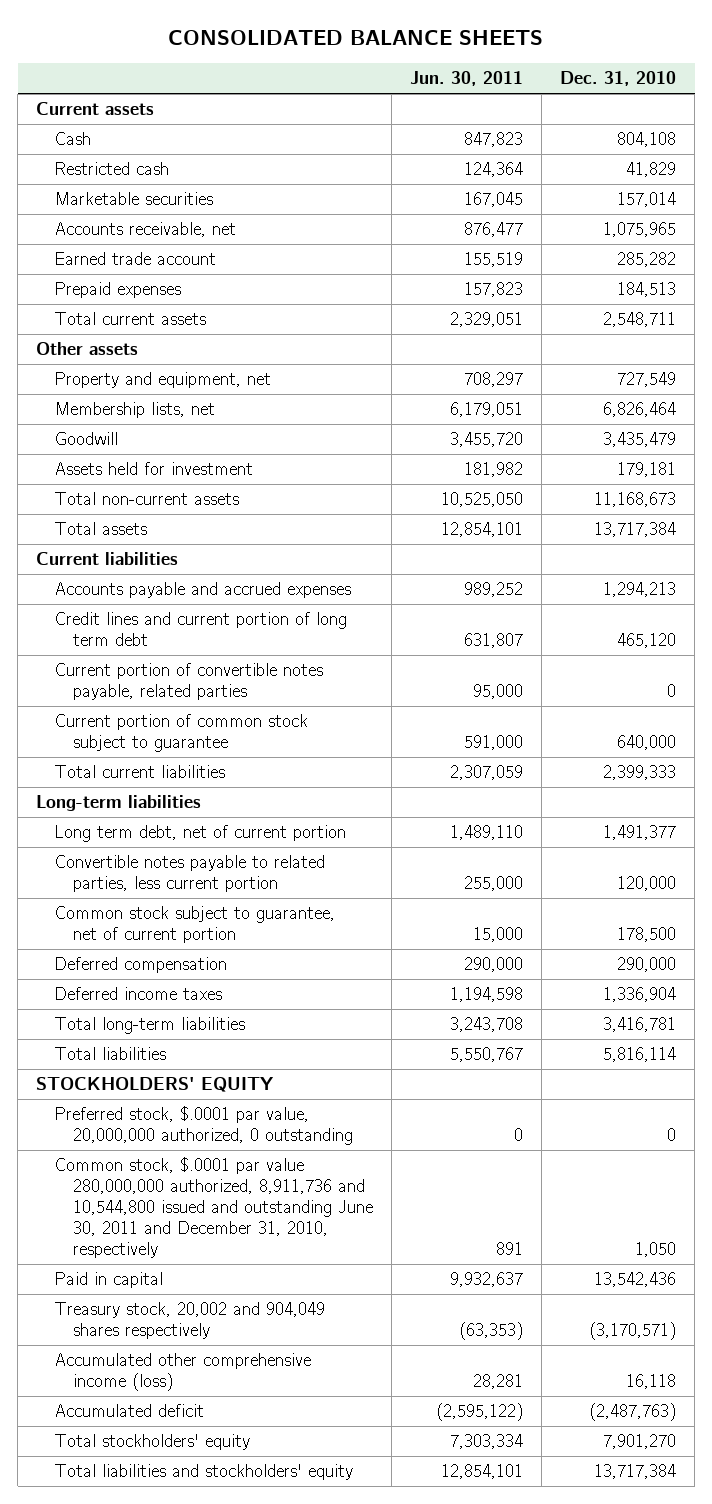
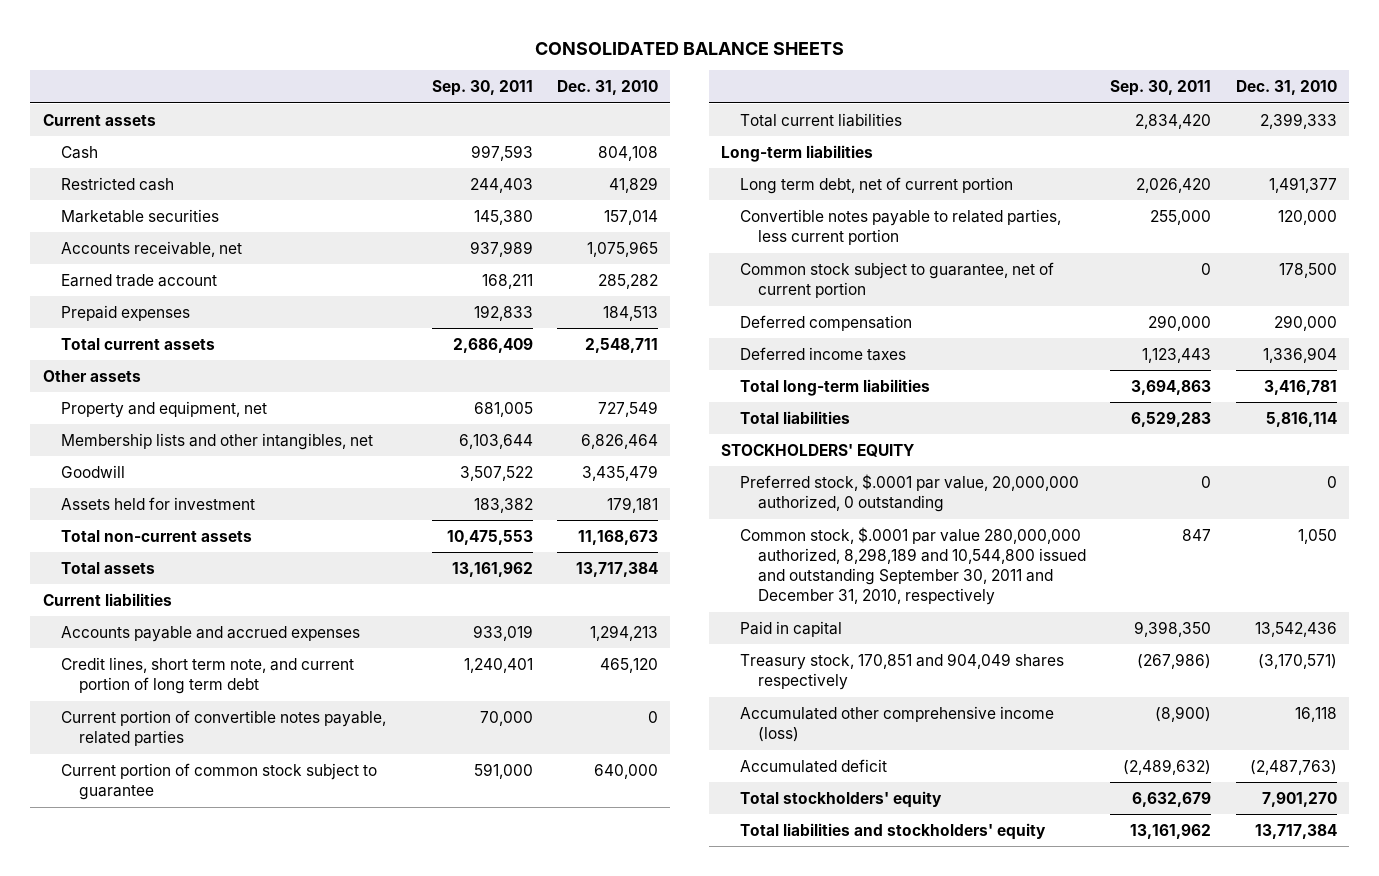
- | Jun. 30, 2011 | Dec. 31, 2010
+ | Sep. 30, 2011 | Dec. 31, 2010
- Membership lists, net | 6,179,051 | 6,826,464
+ Membership lists and other intangibles, net | 6,103,644 | 6,826,464
- Credit lines and current portion of long term debt | 631,807 | 465,120
+ Credit lines, short term note, and current portion of long term debt | 1,240,401 | 465,120
- Common stock, $.0001 par value 280,000,000 authorized, 8,911,736 and 10,544,800 issued and outstanding June 30, 2011 and December 31, 2010, respectively | 891 | 1,050
+ Common stock, $.0001 par value 280,000,000 authorized, 8,298,189 and 10,544,800 issued and outstanding September 30, 2011 and December 31, 2010, respectively | 847 | 1,050
- Treasury stock, 20,002 and 904,049 shares respectively | (63,353) | (3,170,571)
+ Treasury stock, 170,851 and 904,049 shares respectively | (267,986) | (3,170,571)

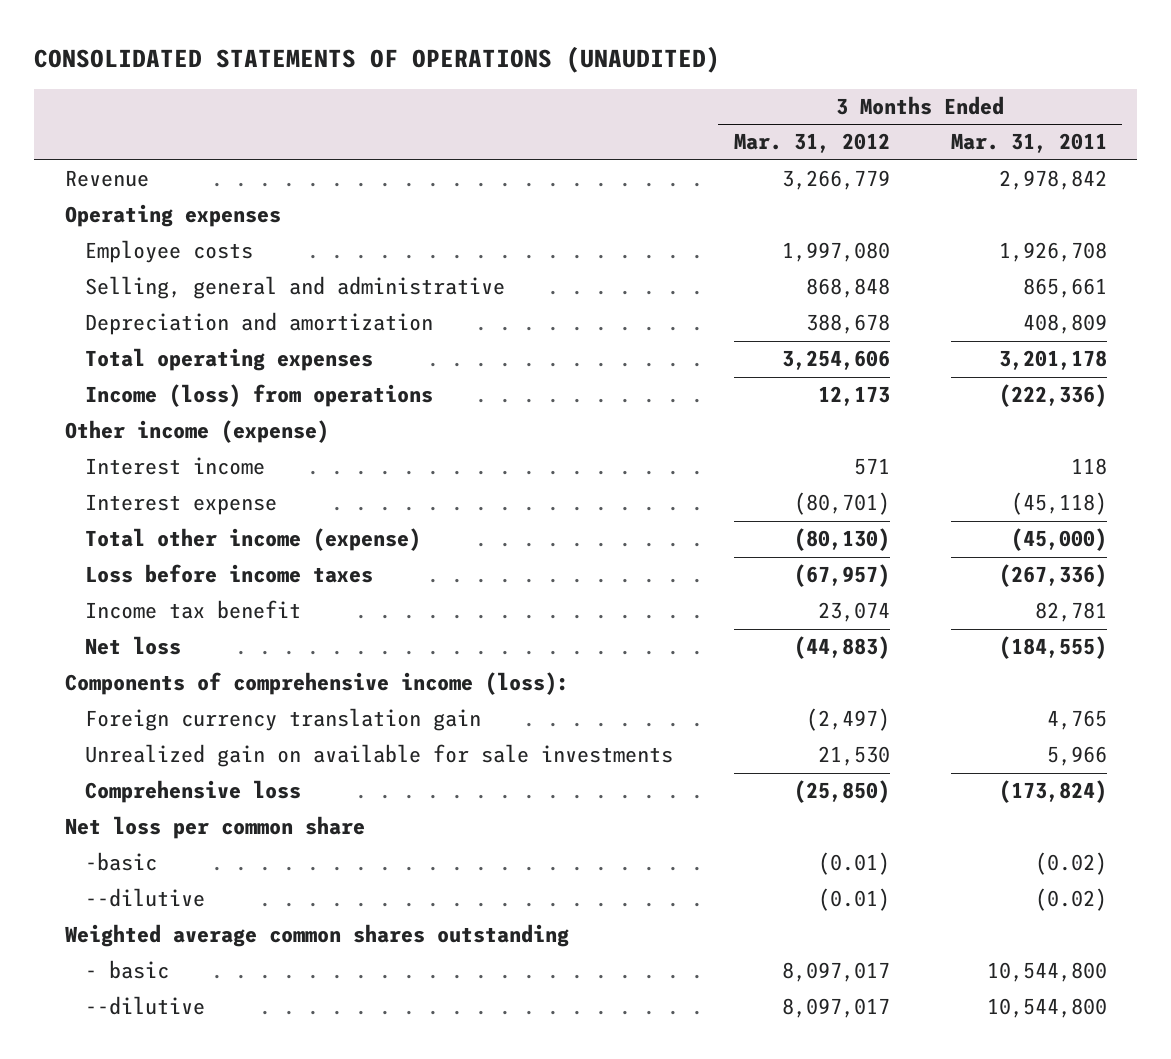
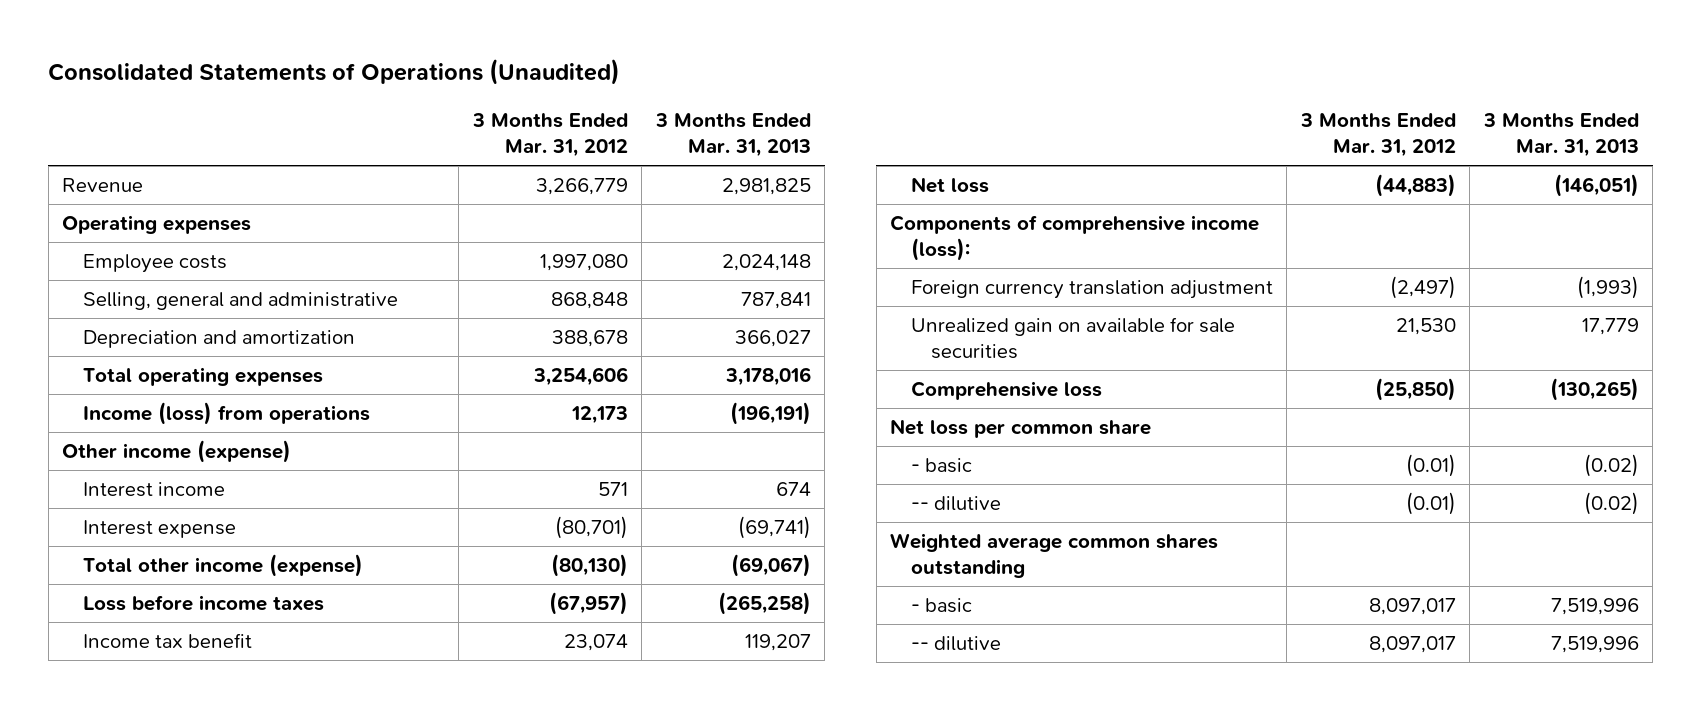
- CONSOLIDATED STATEMENTS OF OPERATIONS (UNAUDITED)
+ Consolidated Statements of Operations (Unaudited)
- | 3 Months Ended Mar. 31, 2012 | 3 Months Ended Mar. 31, 2011
+ | 3 Months Ended Mar. 31, 2012 | 3 Months Ended Mar. 31, 2013
- Foreign currency translation gain | (2,497) | 4,765
- Unrealized gain on available for sale investments | 21,530 | 5,966
+ Foreign currency translation adjustment | (2,497) | (1,993)
+ Unrealized gain on available for sale securities | 21,530 | 17,779
- -basic | (0.01) | (0.02)
- --dilutive | (0.01) | (0.02)
+ - basic | (0.01) | (0.02)
+ -- dilutive | (0.01) | (0.02)
- --dilutive | 8,097,017 | 10,544,800
+ -- dilutive | 8,097,017 | 7,519,996

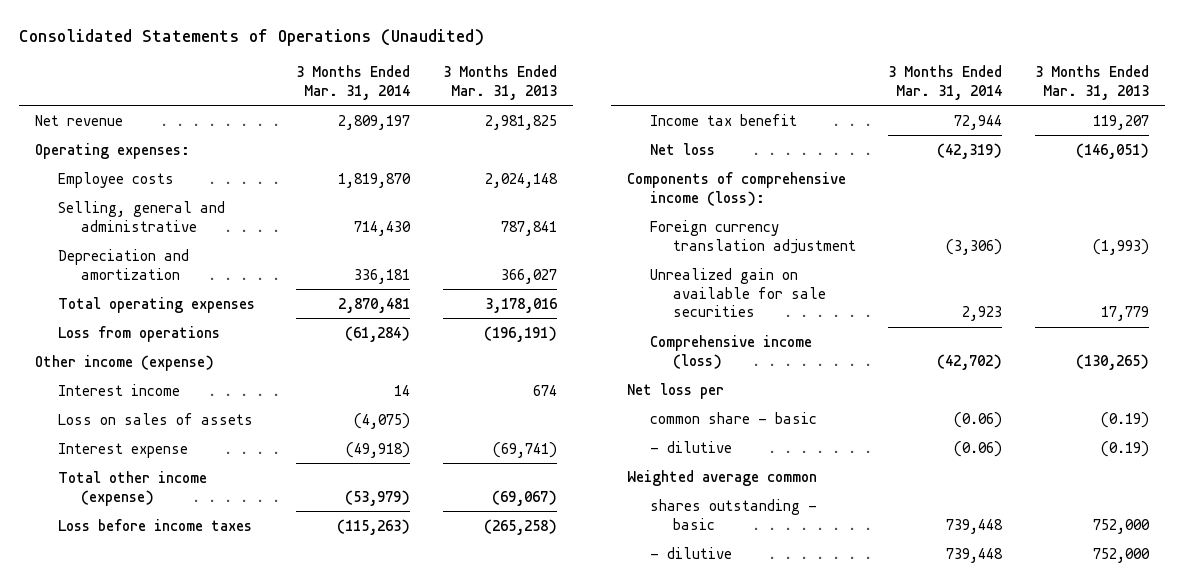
- | 3 Months Ended Mar. 31, 2012 | 3 Months Ended Mar. 31, 2013
+ | 3 Months Ended Mar. 31, 2014 | 3 Months Ended Mar. 31, 2013
- Revenue | 3,266,779 | 2,981,825
- Operating expenses
+ Net revenue | 2,809,197 | 2,981,825
+ Operating expenses:
- Income (loss) from operations | 12,173 | (196,191)
+ Loss from operations | (61,284) | (196,191)
+ Loss on sales of assets | (4,075) |
- Comprehensive loss | (25,850) | (130,265)
- Net loss per common share
- - basic | (0.01) | (0.02)
- -- dilutive | (0.01) | (0.02)
- Weighted average common shares outstanding
- - basic | 8,097,017 | 7,519,996
- -- dilutive | 8,097,017 | 7,519,996
+ Comprehensive income (loss) | (42,702) | (130,265)
+ Net loss per
+ common share - basic | (0.06) | (0.19)
+ - dilutive | (0.06) | (0.19)
+ Weighted average common
+ shares outstanding - basic | 739,448 | 752,000
+ - dilutive | 739,448 | 752,000

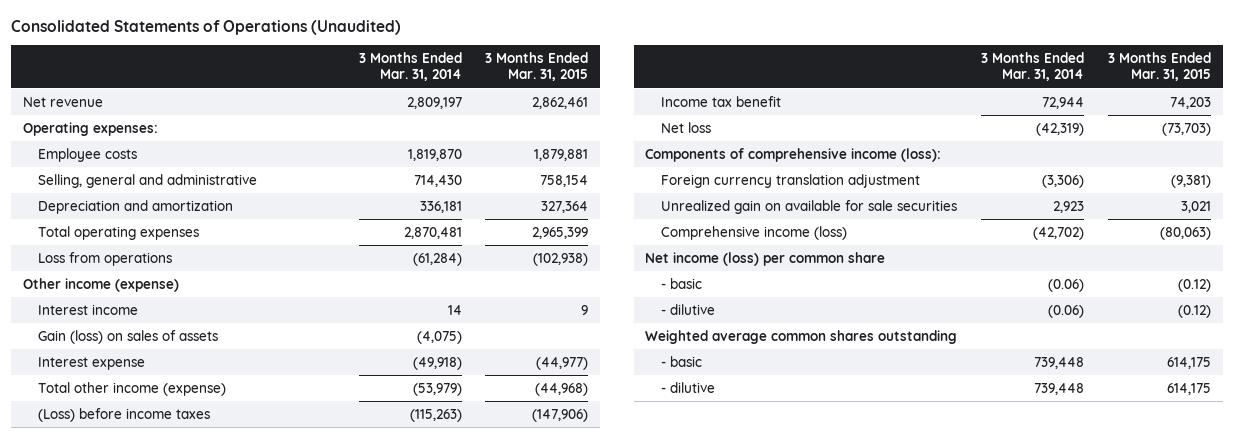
- | 3 Months Ended Mar. 31, 2014 | 3 Months Ended Mar. 31, 2013
+ | 3 Months Ended Mar. 31, 2014 | 3 Months Ended Mar. 31, 2015
- Loss on sales of assets | (4,075) |
+ Gain (loss) on sales of assets | (4,075) |
- Loss before income taxes | (115,263) | (265,258)
+ (Loss) before income taxes | (115,263) | (147,906)
- Net loss per
- common share - basic | (0.06) | (0.19)
+ Net income (loss) per common share
+ - basic | (0.06) | (0.12)
- Weighted average common
- shares outstanding - basic | 739,448 | 752,000
+ Weighted average common shares outstanding
+ - basic | 739,448 | 614,175

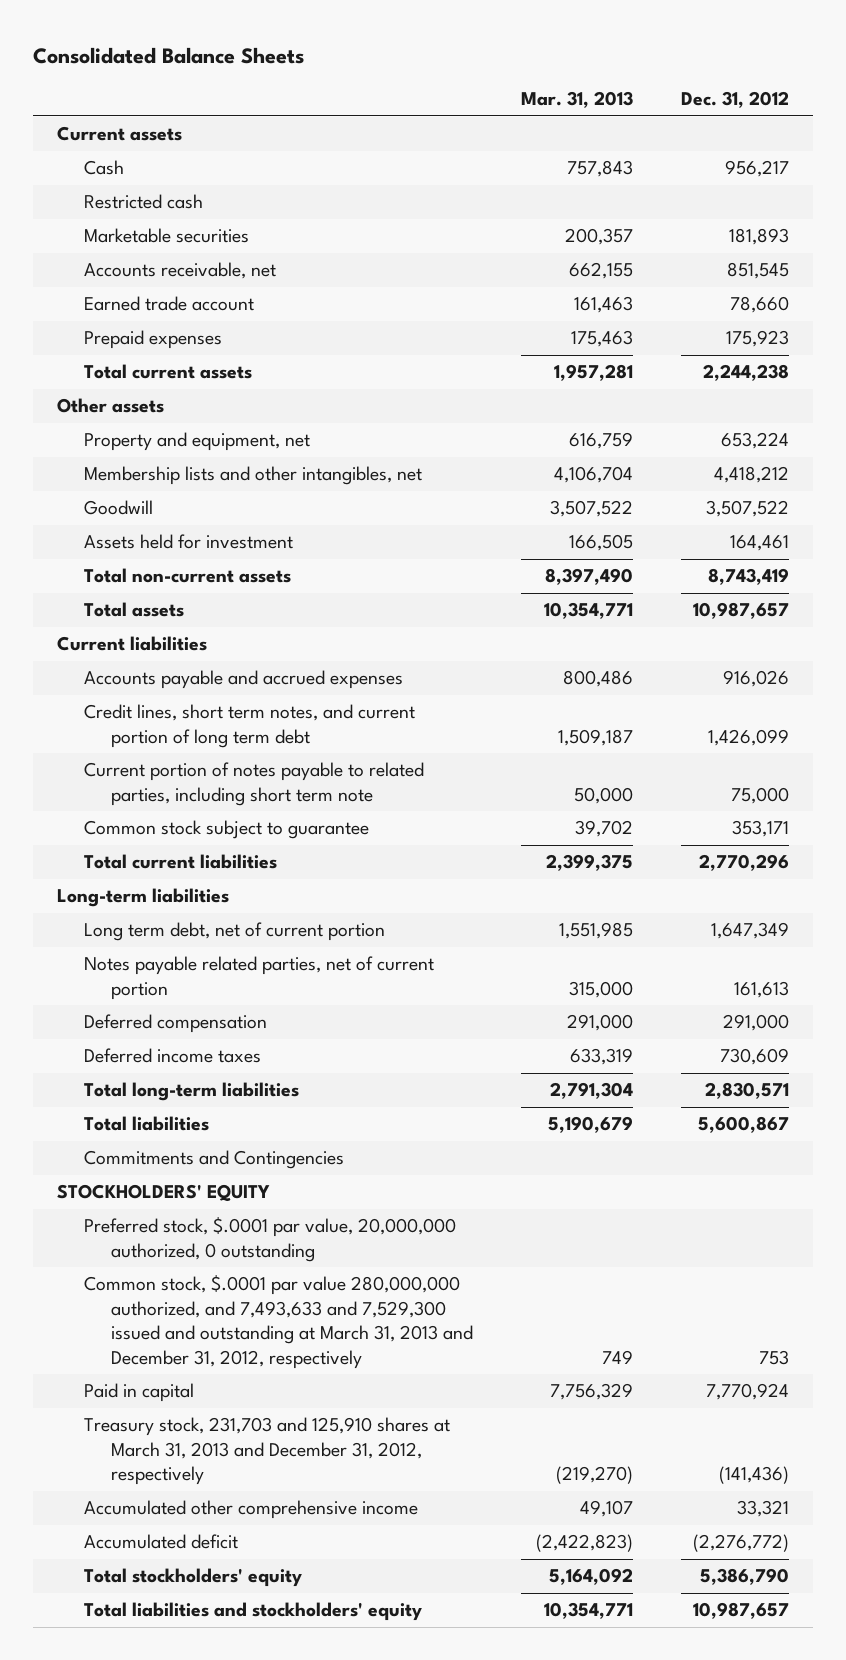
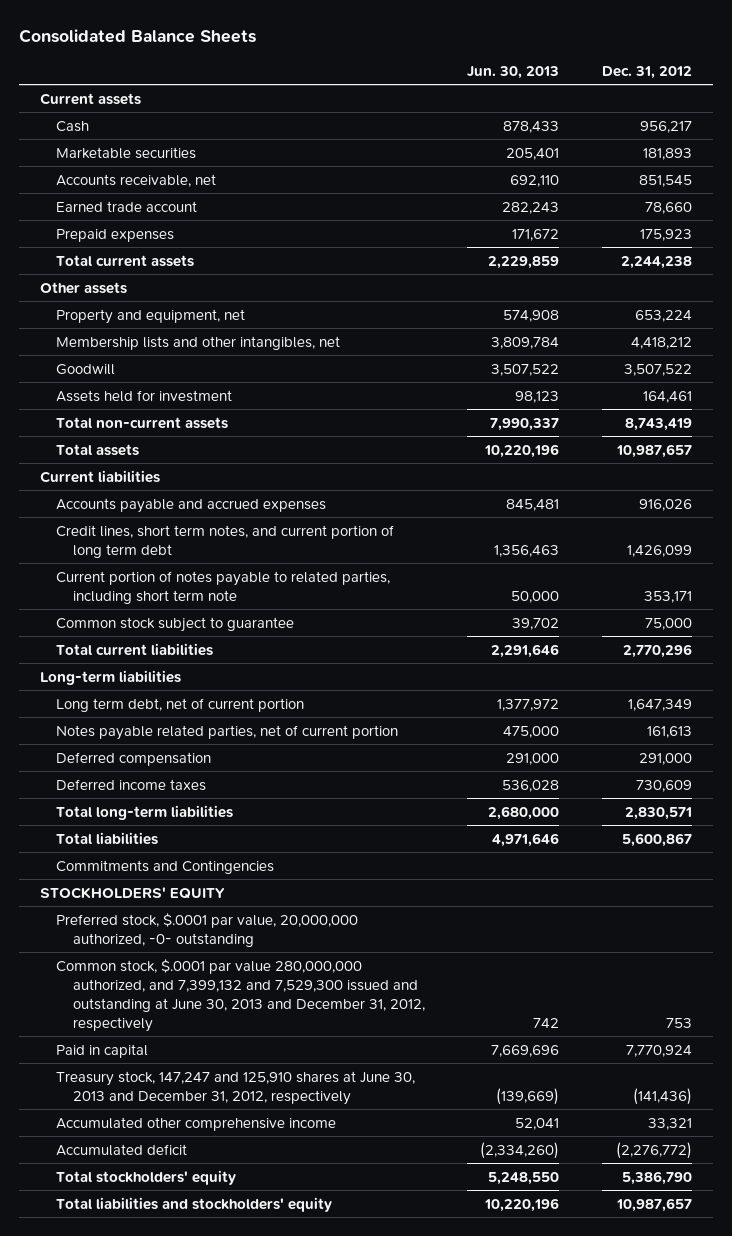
- | Mar. 31, 2013 | Dec. 31, 2012
+ | Jun. 30, 2013 | Dec. 31, 2012
- Restricted cash
- Current portion of notes payable to related parties, including short term note | 50,000 | 75,000
- Common stock subject to guarantee | 39,702 | 353,171
+ Current portion of notes payable to related parties, including short term note | 50,000 | 353,171
+ Common stock subject to guarantee | 39,702 | 75,000
- Preferred stock, $.0001 par value, 20,000,000 authorized, 0 outstanding
- Common stock, $.0001 par value 280,000,000 authorized, and 7,493,633 and 7,529,300 issued and outstanding at March 31, 2013 and December 31, 2012, respectively | 749 | 753
+ Preferred stock, $.0001 par value, 20,000,000 authorized, -0- outstanding
+ Common stock, $.0001 par value 280,000,000 authorized, and 7,399,132 and 7,529,300 issued and outstanding at June 30, 2013 and December 31, 2012, respectively | 742 | 753
- Treasury stock, 231,703 and 125,910 shares at March 31, 2013 and December 31, 2012, respectively | (219,270) | (141,436)
+ Treasury stock, 147,247 and 125,910 shares at June 30, 2013 and December 31, 2012, respectively | (139,669) | (141,436)

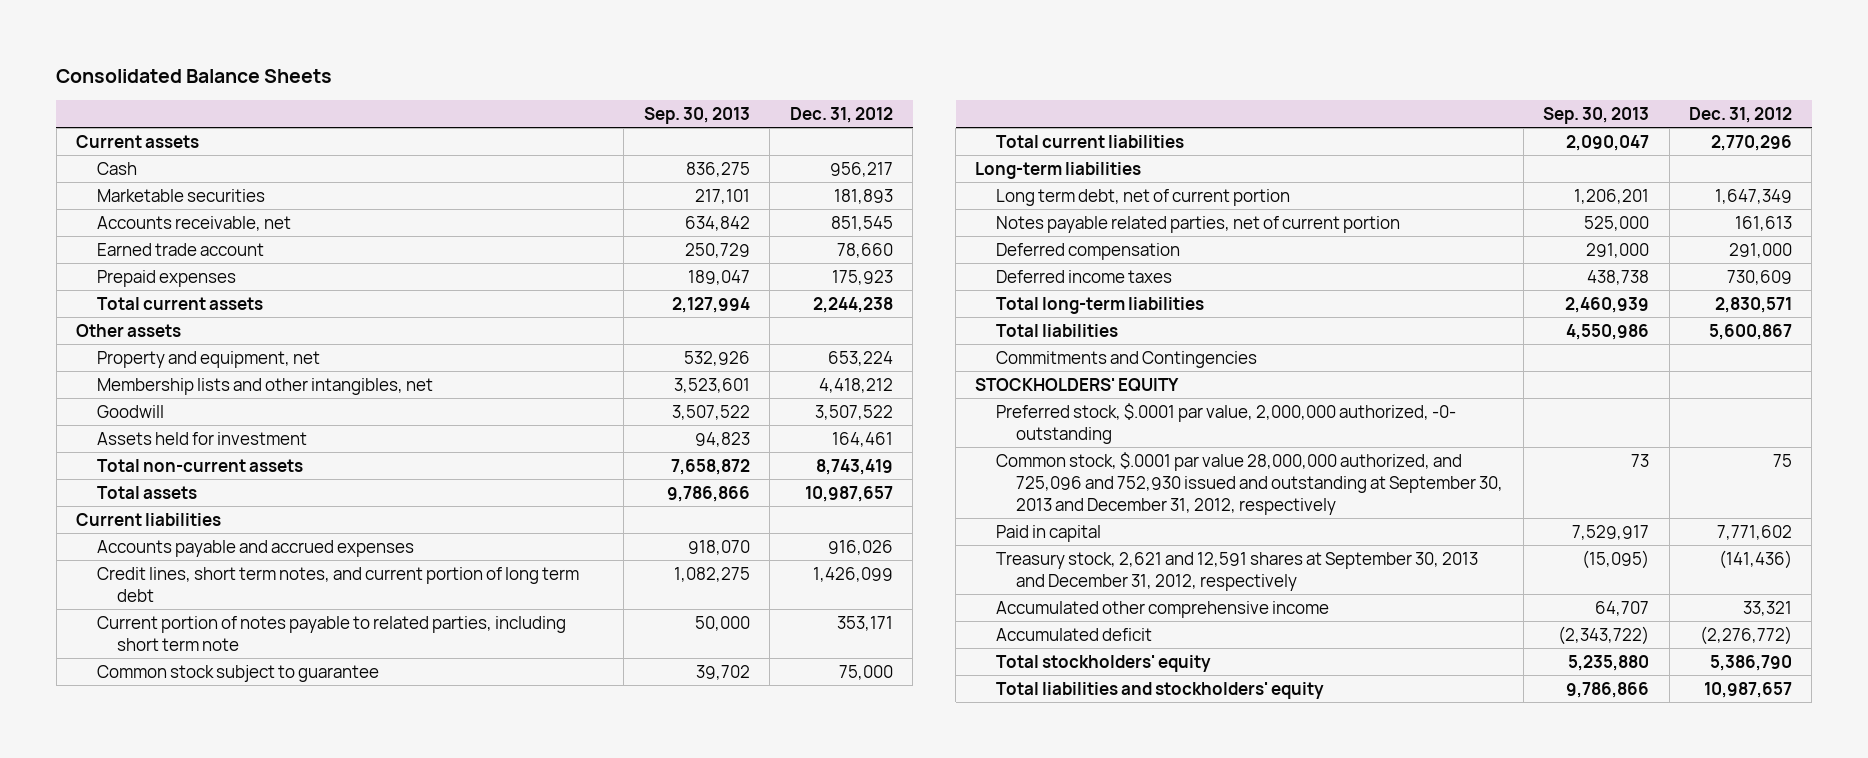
- | Jun. 30, 2013 | Dec. 31, 2012
+ | Sep. 30, 2013 | Dec. 31, 2012
- Preferred stock, $.0001 par value, 20,000,000 authorized, -0- outstanding
- Common stock, $.0001 par value 280,000,000 authorized, and 7,399,132 and 7,529,300 issued and outstanding at June 30, 2013 and December 31, 2012, respectively | 742 | 753
- Paid in capital | 7,669,696 | 7,770,924
- Treasury stock, 147,247 and 125,910 shares at June 30, 2013 and December 31, 2012, respectively | (139,669) | (141,436)
+ Preferred stock, $.0001 par value, 2,000,000 authorized, -0- outstanding
+ Common stock, $.0001 par value 28,000,000 authorized, and 725,096 and 752,930 issued and outstanding at September 30, 2013 and December 31, 2012, respectively | 73 | 75
+ Paid in capital | 7,529,917 | 7,771,602
+ Treasury stock, 2,621 and 12,591 shares at September 30, 2013 and December 31, 2012, respectively | (15,095) | (141,436)

